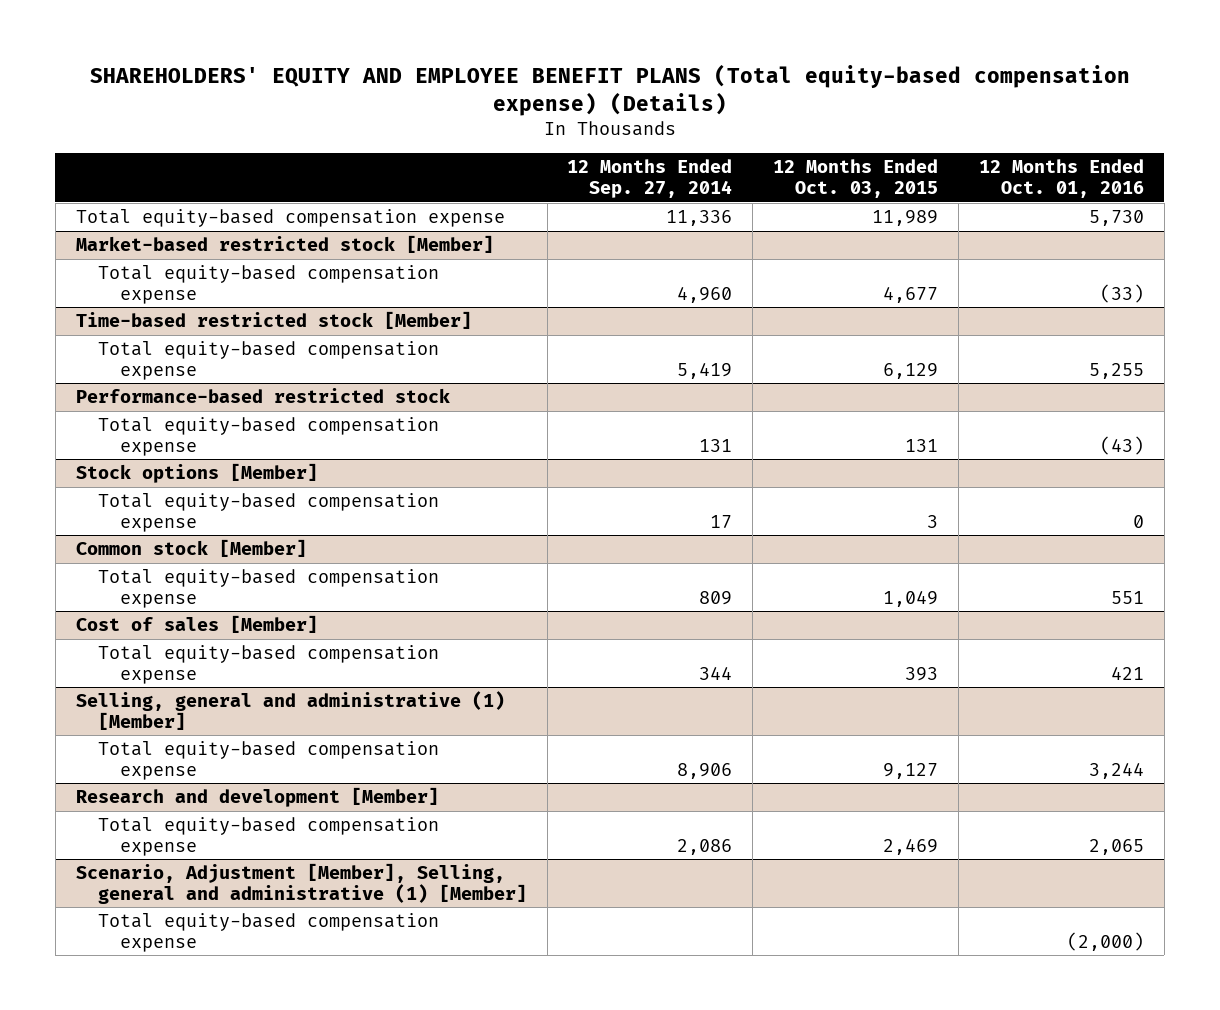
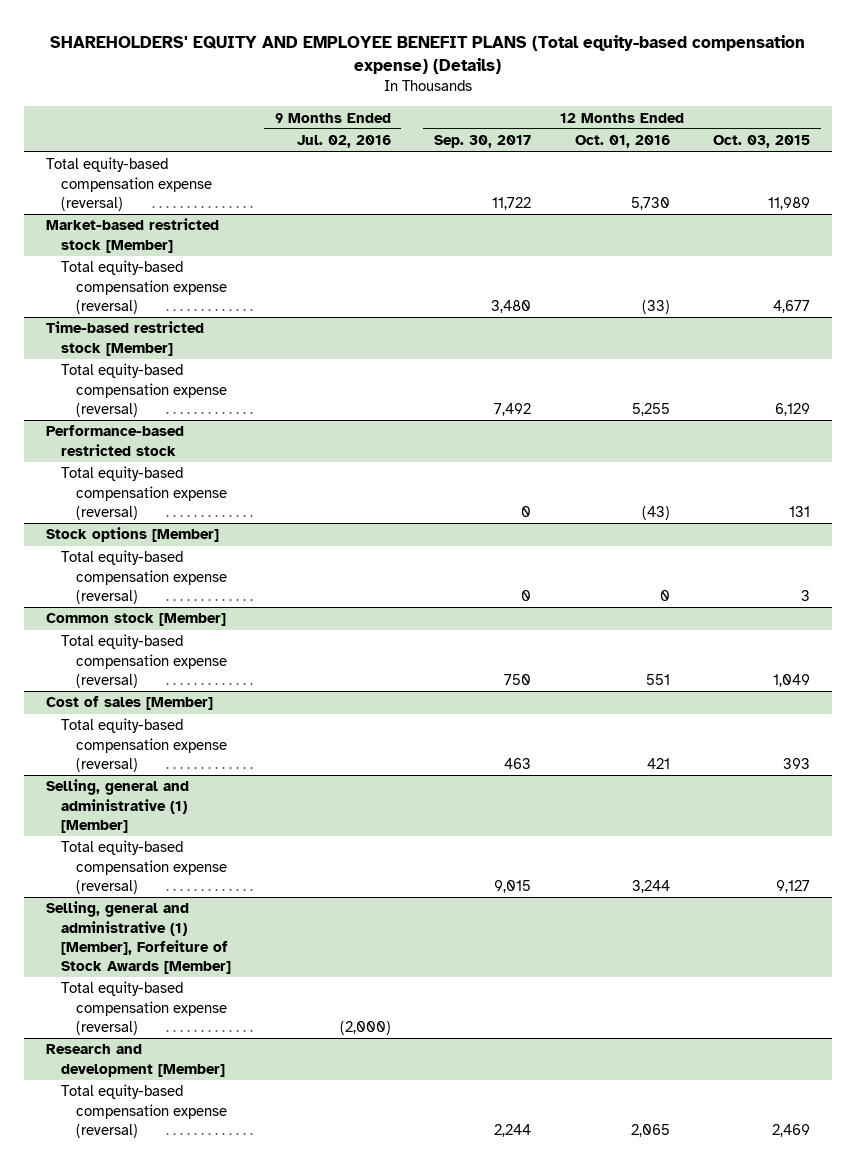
- | 12 Months Ended Sep. 27, 2014 | 12 Months Ended Oct. 03, 2015 | 12 Months Ended Oct. 01, 2016
+ | 9 Months Ended Jul. 02, 2016 | 12 Months Ended Sep. 30, 2017 | 12 Months Ended Oct. 01, 2016 | 12 Months Ended Oct. 03, 2015
- Total equity-based compensation expense | 11,336 | 11,989 | 5,730
+ Total equity-based compensation expense (reversal) | | 11,722 | 5,730 | 11,989
@ Market-based restricted stock [Member]
- Total equity-based compensation expense | 4,960 | 4,677 | (33)
+ Total equity-based compensation expense (reversal) | | 3,480 | (33) | 4,677
@ Time-based restricted stock [Member]
- Total equity-based compensation expense | 5,419 | 6,129 | 5,255
+ Total equity-based compensation expense (reversal) | | 7,492 | 5,255 | 6,129
@ Performance-based restricted stock
- Total equity-based compensation expense | 131 | 131 | (43)
+ Total equity-based compensation expense (reversal) | | 0 | (43) | 131
@ Stock options [Member]
- Total equity-based compensation expense | 17 | 3 | 0
+ Total equity-based compensation expense (reversal) | | 0 | 0 | 3
@ Common stock [Member]
- Total equity-based compensation expense | 809 | 1,049 | 551
+ Total equity-based compensation expense (reversal) | | 750 | 551 | 1,049
@ Cost of sales [Member]
- Total equity-based compensation expense | 344 | 393 | 421
+ Total equity-based compensation expense (reversal) | | 463 | 421 | 393
@ Selling, general and administrative (1) [Member]
- Total equity-based compensation expense | 8,906 | 9,127 | 3,244
+ Total equity-based compensation expense (reversal) | | 9,015 | 3,244 | 9,127
+ Selling, general and administrative (1) [Member], Forfeiture of Stock Awards [Member]
+ Total equity-based compensation expense (reversal) | (2,000) | | |
@ Research and development [Member]
- Total equity-based compensation expense | 2,086 | 2,469 | 2,065
- Scenario, Adjustment [Member], Selling, general and administrative (1) [Member]
- Total equity-based compensation expense | | | (2,000)
@ Research and development [Member]
+ Total equity-based compensation expense (reversal) | | 2,244 | 2,065 | 2,469

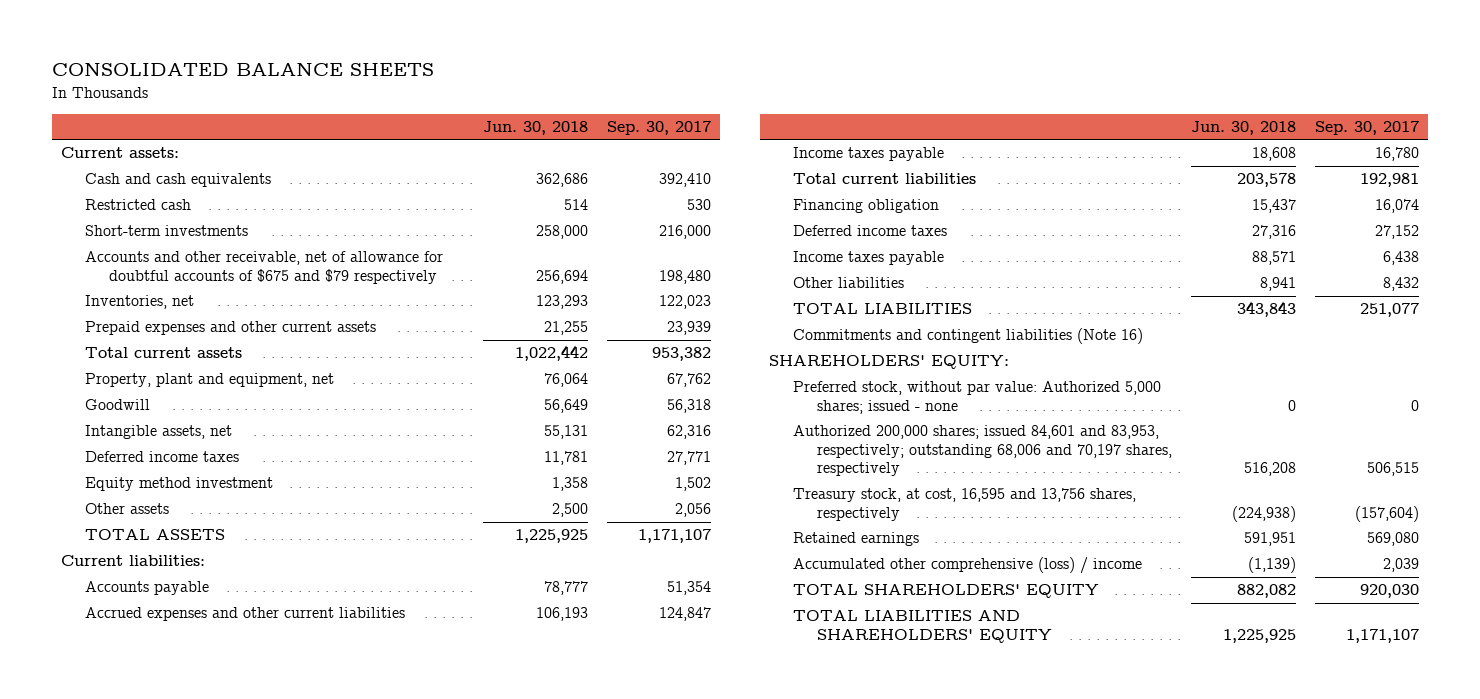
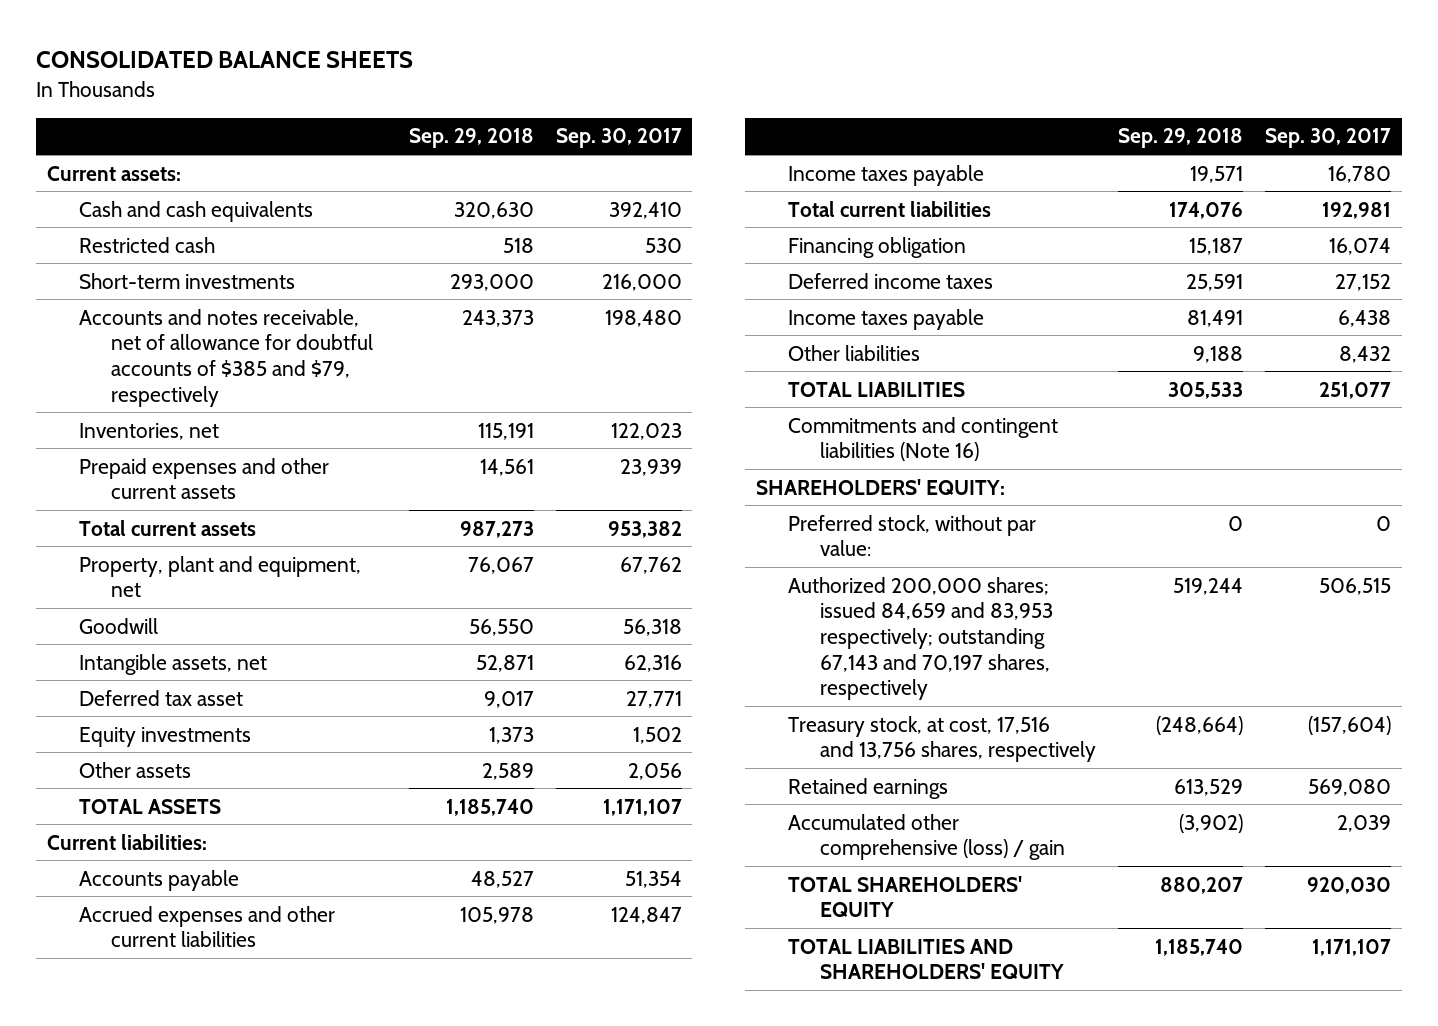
- | Jun. 30, 2018 | Sep. 30, 2017
+ | Sep. 29, 2018 | Sep. 30, 2017
- Accounts and other receivable, net of allowance for doubtful accounts of $675 and $79 respectively | 256,694 | 198,480
+ Accounts and notes receivable, net of allowance for doubtful accounts of $385 and $79, respectively | 243,373 | 198,480
- Deferred income taxes | 11,781 | 27,771
- Equity method investment | 1,358 | 1,502
+ Deferred tax asset | 9,017 | 27,771
+ Equity investments | 1,373 | 1,502
- Preferred stock, without par value: Authorized 5,000 shares; issued - none | 0 | 0
- Authorized 200,000 shares; issued 84,601 and 83,953, respectively; outstanding 68,006 and 70,197 shares, respectively | 516,208 | 506,515
- Treasury stock, at cost, 16,595 and 13,756 shares, respectively | (224,938) | (157,604)
+ Preferred stock, without par value: | 0 | 0
+ Authorized 200,000 shares; issued 84,659 and 83,953 respectively; outstanding 67,143 and 70,197 shares, respectively | 519,244 | 506,515
+ Treasury stock, at cost, 17,516 and 13,756 shares, respectively | (248,664) | (157,604)
- Accumulated other comprehensive (loss) / income | (1,139) | 2,039
+ Accumulated other comprehensive (loss) / gain | (3,902) | 2,039

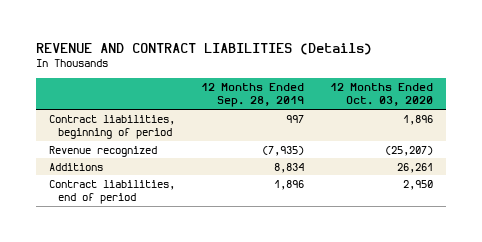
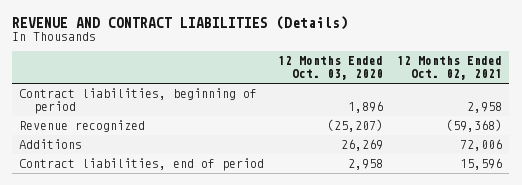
- | 12 Months Ended Sep. 28, 2019 | 12 Months Ended Oct. 03, 2020
+ | 12 Months Ended Oct. 03, 2020 | 12 Months Ended Oct. 02, 2021
- Additions | 8,834 | 26,261
- Contract liabilities, end of period | 1,896 | 2,950
+ Additions | 26,269 | 72,006
+ Contract liabilities, end of period | 2,958 | 15,596

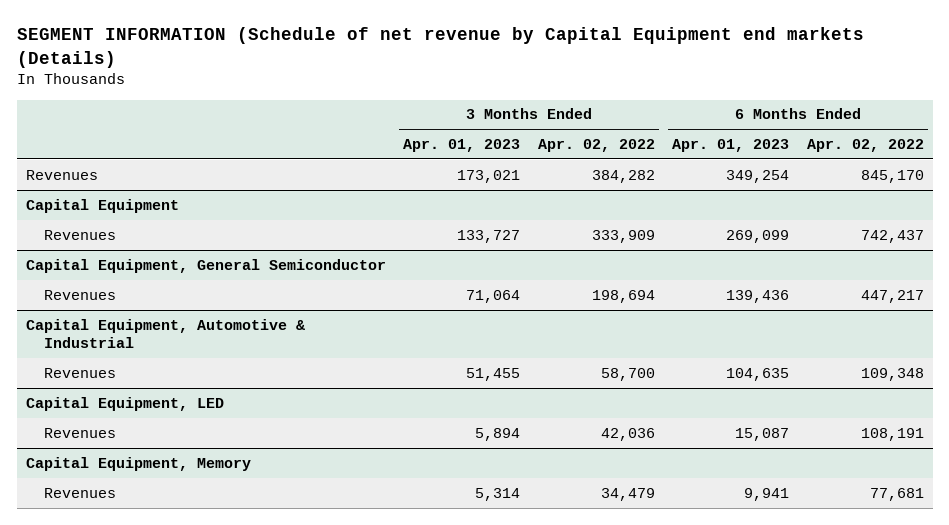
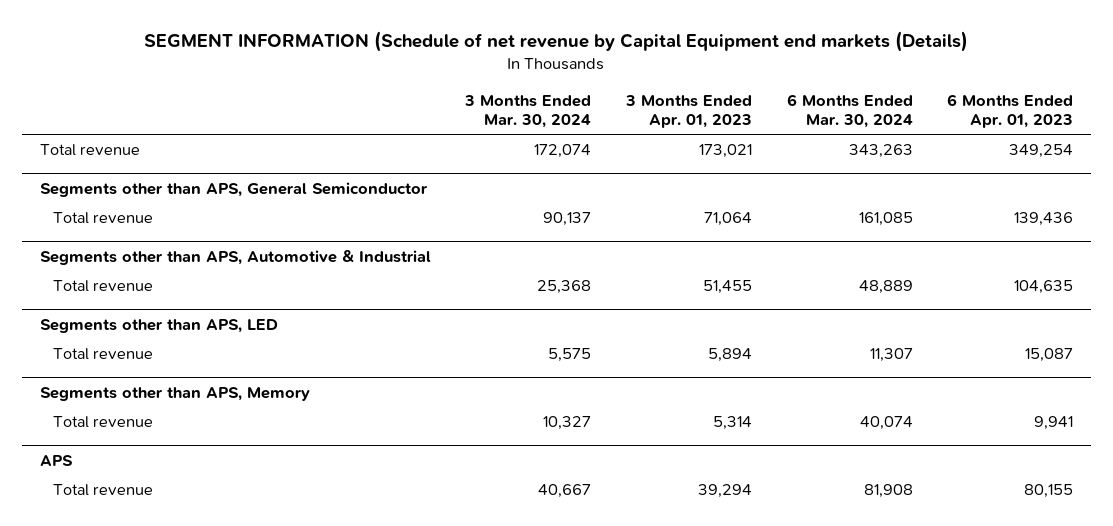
- | 3 Months Ended Apr. 01, 2023 | 3 Months Ended Apr. 02, 2022 | 6 Months Ended Apr. 01, 2023 | 6 Months Ended Apr. 02, 2022
+ | 3 Months Ended Mar. 30, 2024 | 3 Months Ended Apr. 01, 2023 | 6 Months Ended Mar. 30, 2024 | 6 Months Ended Apr. 01, 2023
- Revenues | 173,021 | 384,282 | 349,254 | 845,170
- Capital Equipment
- Revenues | 133,727 | 333,909 | 269,099 | 742,437
- Capital Equipment, General Semiconductor
- Revenues | 71,064 | 198,694 | 139,436 | 447,217
- Capital Equipment, Automotive & Industrial
- Revenues | 51,455 | 58,700 | 104,635 | 109,348
- Capital Equipment, LED
- Revenues | 5,894 | 42,036 | 15,087 | 108,191
- Capital Equipment, Memory
- Revenues | 5,314 | 34,479 | 9,941 | 77,681
+ Total revenue | 172,074 | 173,021 | 343,263 | 349,254
+ Segments other than APS, General Semiconductor
+ Total revenue | 90,137 | 71,064 | 161,085 | 139,436
+ Segments other than APS, Automotive & Industrial
+ Total revenue | 25,368 | 51,455 | 48,889 | 104,635
+ Segments other than APS, LED
+ Total revenue | 5,575 | 5,894 | 11,307 | 15,087
+ Segments other than APS, Memory
+ Total revenue | 10,327 | 5,314 | 40,074 | 9,941
+ APS
+ Total revenue | 40,667 | 39,294 | 81,908 | 80,155

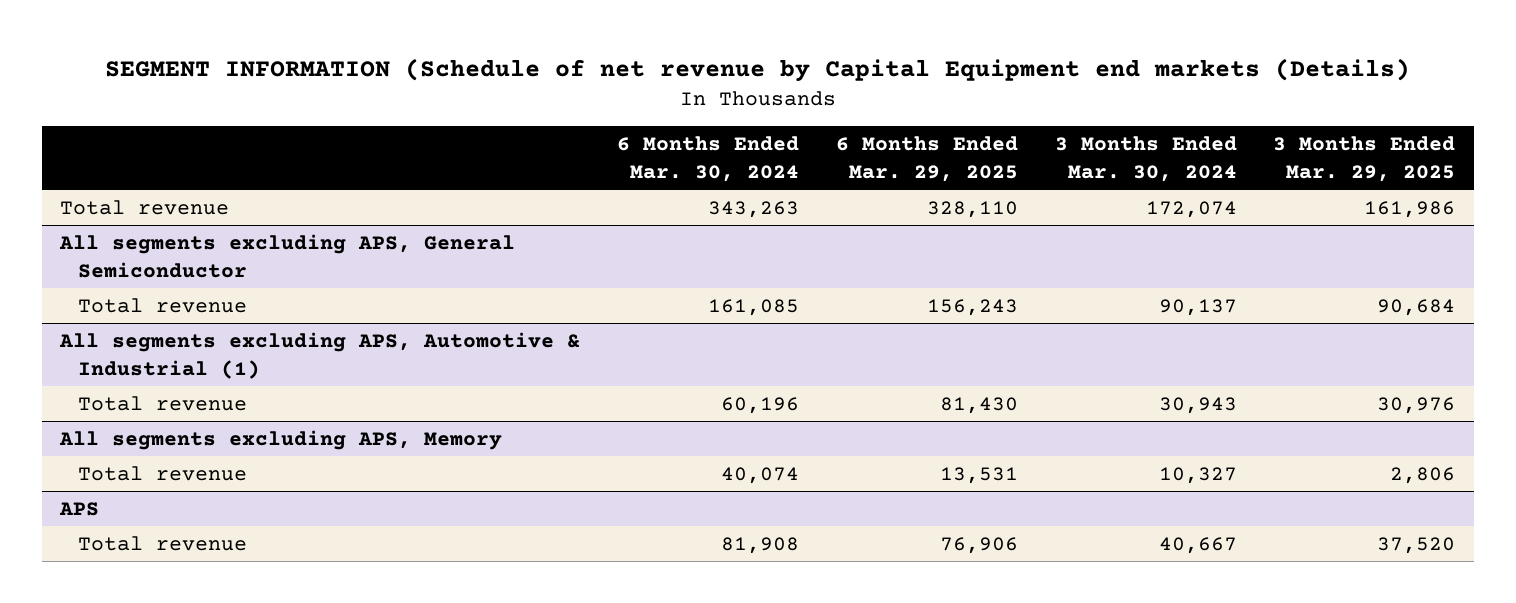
- | 3 Months Ended Mar. 30, 2024 | 3 Months Ended Apr. 01, 2023 | 6 Months Ended Mar. 30, 2024 | 6 Months Ended Apr. 01, 2023
+ | 6 Months Ended Mar. 30, 2024 | 6 Months Ended Mar. 29, 2025 | 3 Months Ended Mar. 30, 2024 | 3 Months Ended Mar. 29, 2025
- Segments other than APS, General Semiconductor
+ All segments excluding APS, General Semiconductor
- Segments other than APS, Automotive & Industrial
- Total revenue | 25,368 | 51,455 | 48,889 | 104,635
- Segments other than APS, LED
- Total revenue | 5,575 | 5,894 | 11,307 | 15,087
- Segments other than APS, Memory
+ All segments excluding APS, Automotive & Industrial (1)
+ Total revenue | 60,196 | 81,430 | 30,943 | 30,976
+ All segments excluding APS, Memory

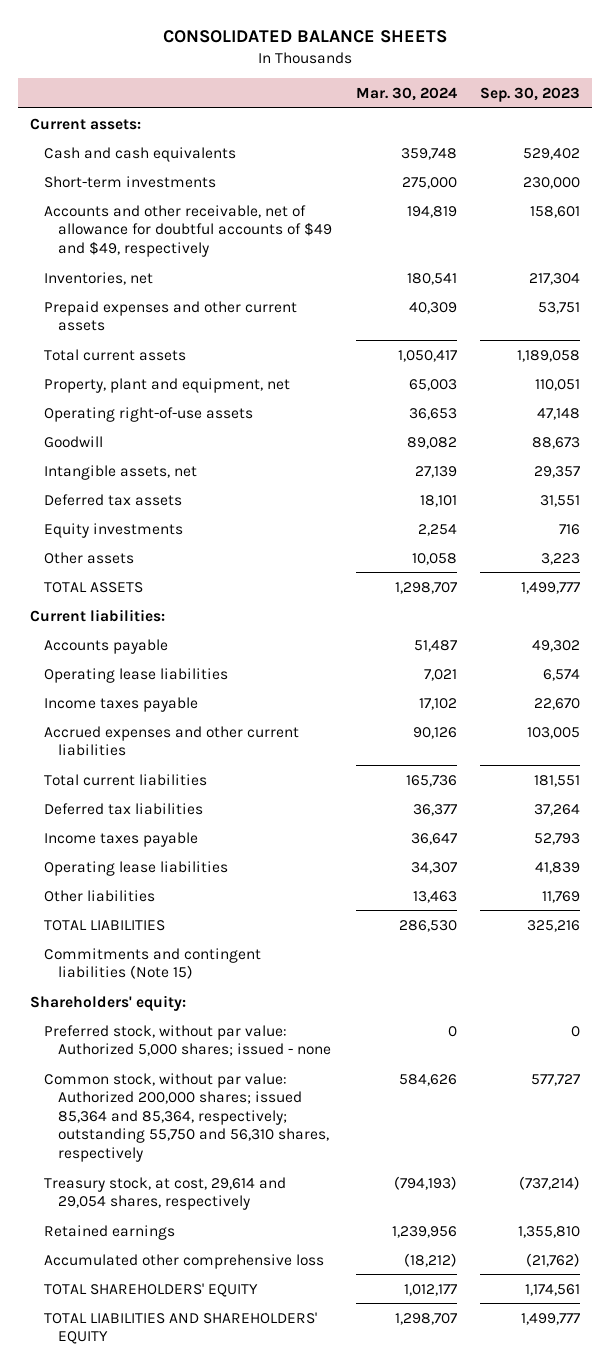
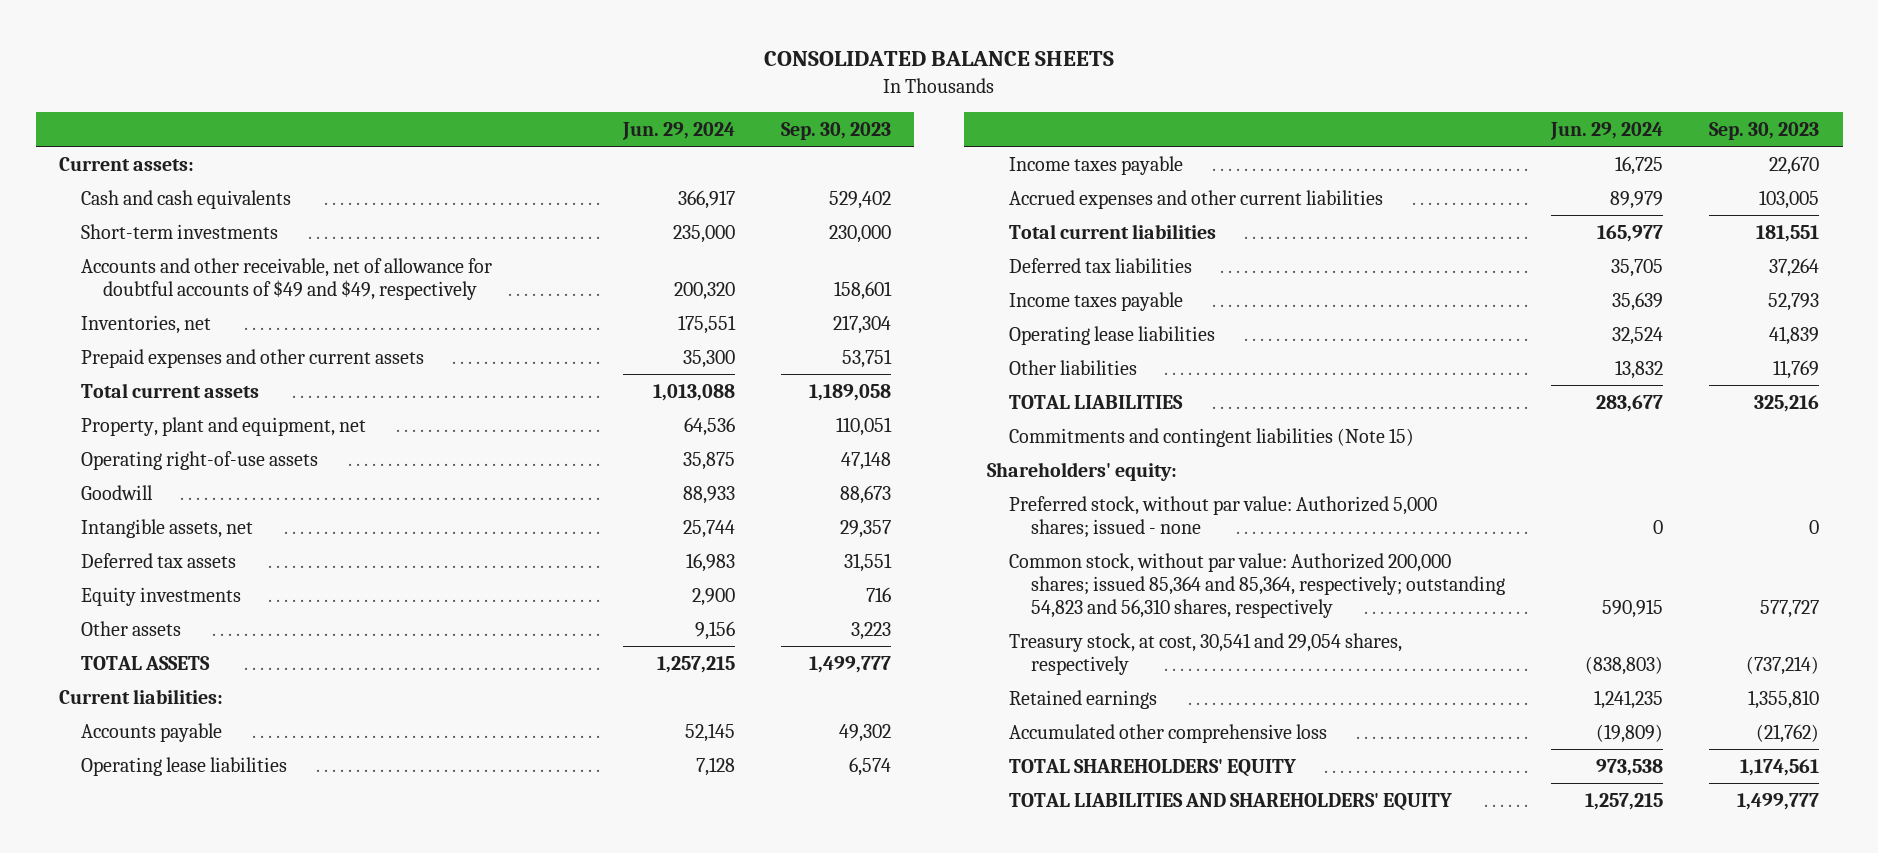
- | Mar. 30, 2024 | Sep. 30, 2023
+ | Jun. 29, 2024 | Sep. 30, 2023
- Common stock, without par value: Authorized 200,000 shares; issued 85,364 and 85,364, respectively; outstanding 55,750 and 56,310 shares, respectively | 584,626 | 577,727
- Treasury stock, at cost, 29,614 and 29,054 shares, respectively | (794,193) | (737,214)
+ Common stock, without par value: Authorized 200,000 shares; issued 85,364 and 85,364, respectively; outstanding 54,823 and 56,310 shares, respectively | 590,915 | 577,727
+ Treasury stock, at cost, 30,541 and 29,054 shares, respectively | (838,803) | (737,214)

